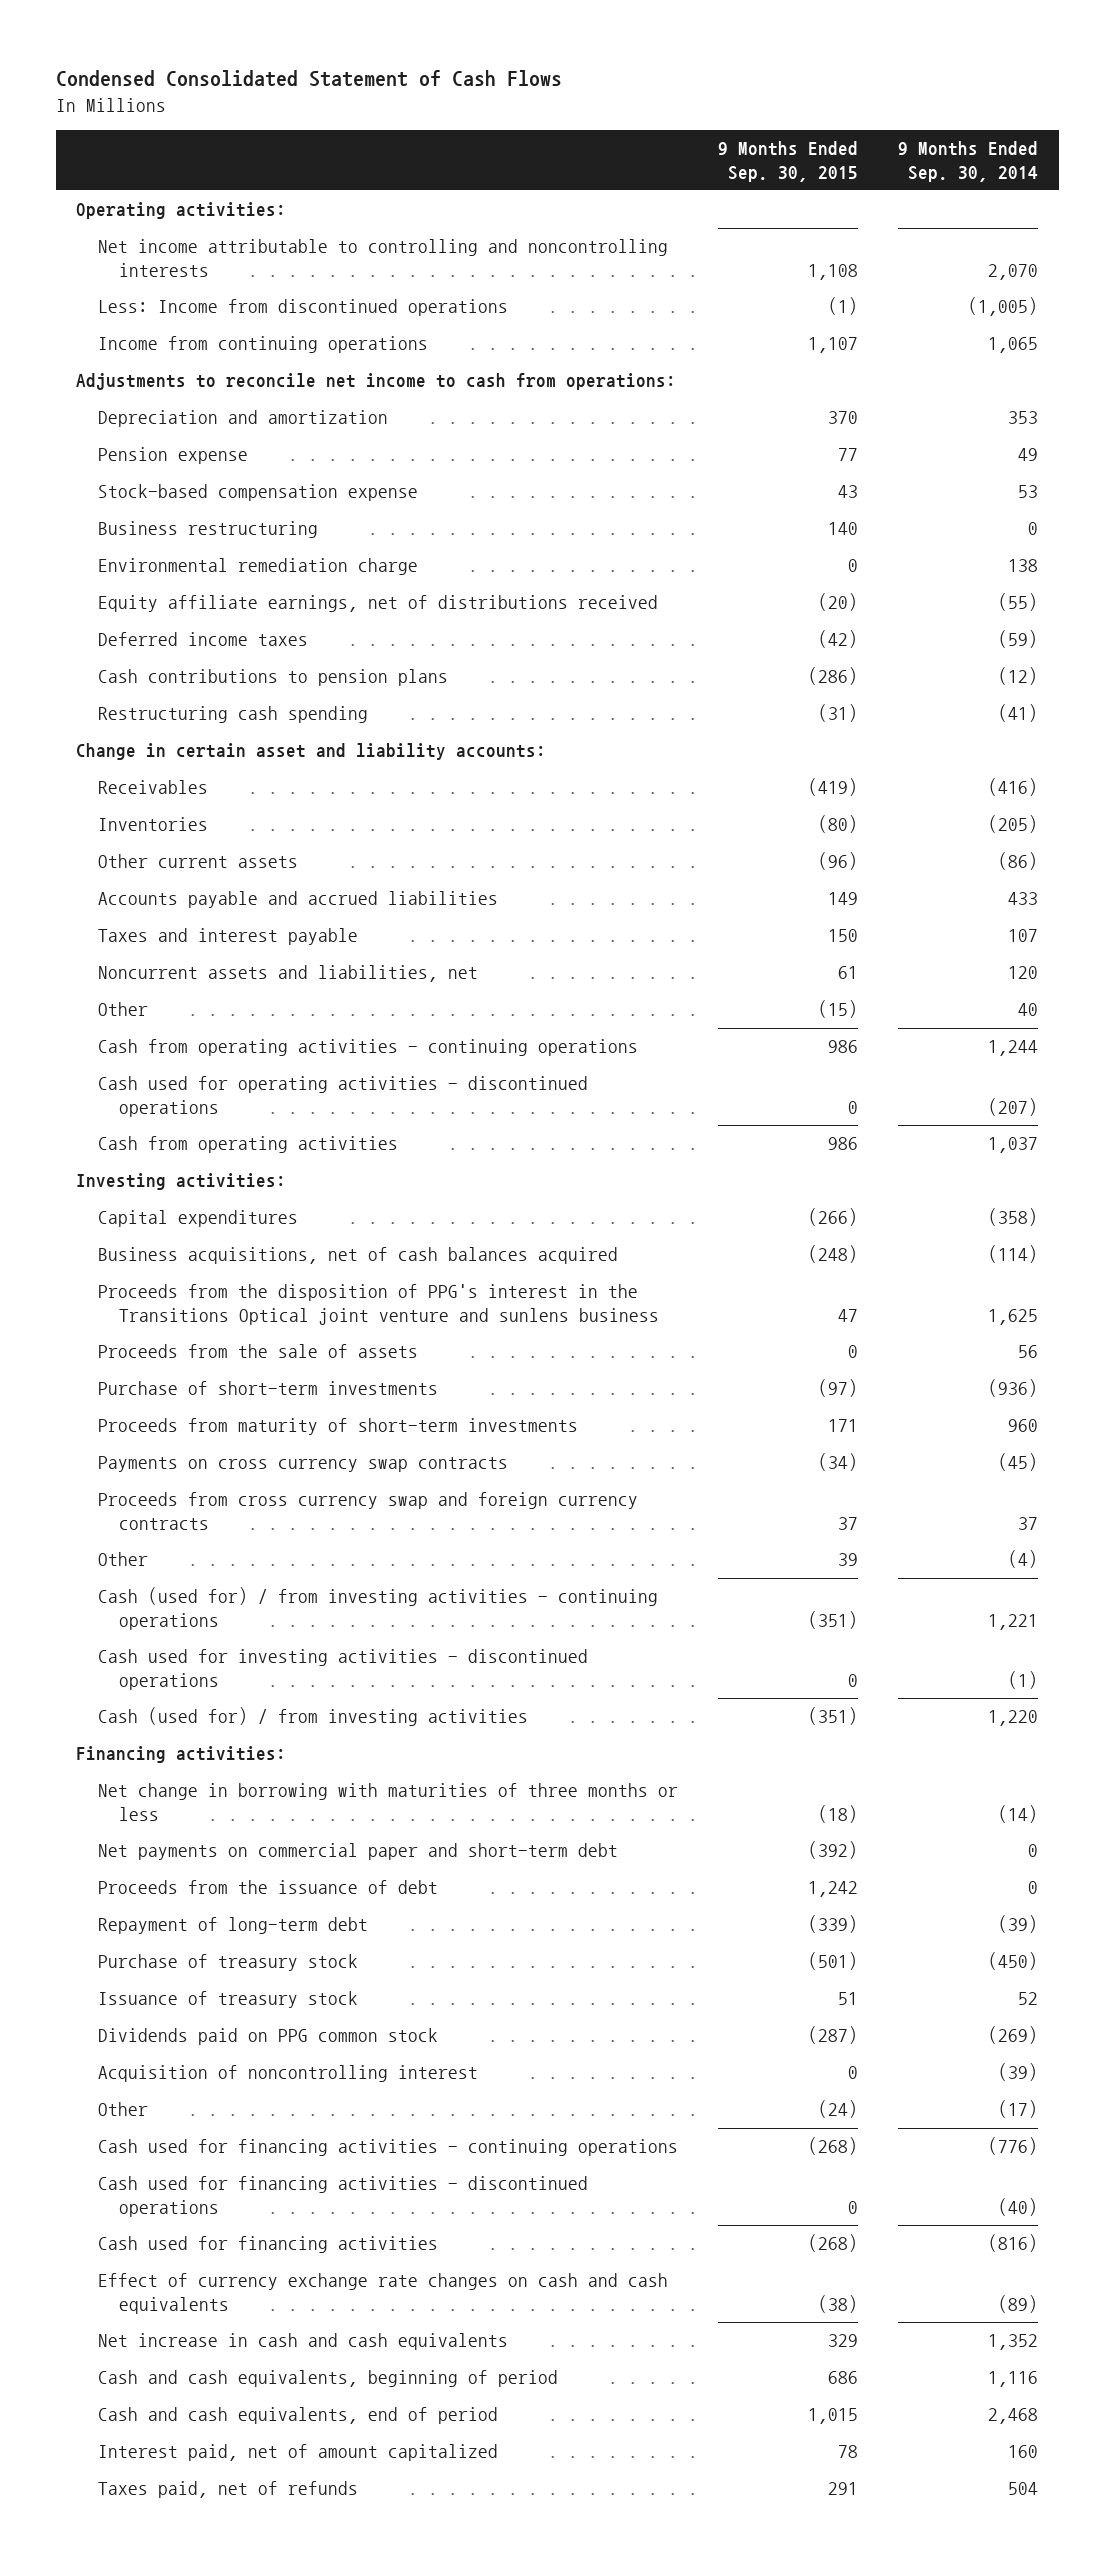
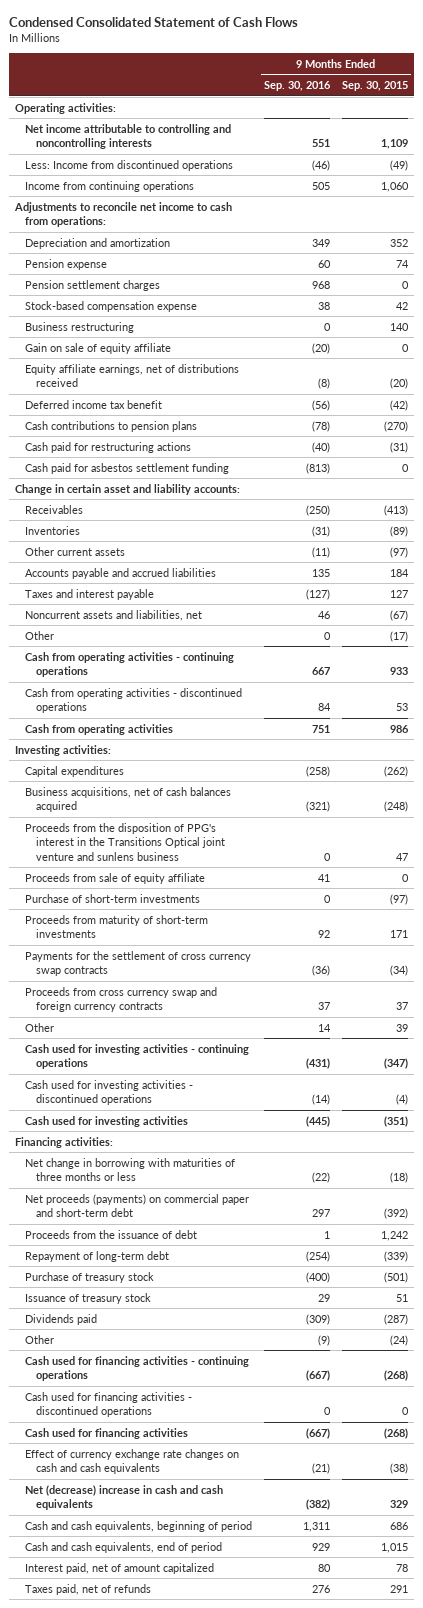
- | 9 Months Ended Sep. 30, 2015 | 9 Months Ended Sep. 30, 2014
+ | 9 Months Ended Sep. 30, 2016 | 9 Months Ended Sep. 30, 2015
- Net income attributable to controlling and noncontrolling interests | 1,108 | 2,070
- Less: Income from discontinued operations | (1) | (1,005)
- Income from continuing operations | 1,107 | 1,065
+ Net income attributable to controlling and noncontrolling interests | 551 | 1,109
+ Less: Income from discontinued operations | (46) | (49)
+ Income from continuing operations | 505 | 1,060
- Depreciation and amortization | 370 | 353
- Pension expense | 77 | 49
- Stock-based compensation expense | 43 | 53
+ Depreciation and amortization | 349 | 352
+ Pension expense | 60 | 74
+ Pension settlement charges | 968 | 0
+ Stock-based compensation expense | 38 | 42
- Environmental remediation charge | 0 | 138
+ Gain on sale of equity affiliate | (20) | 0
- Deferred income taxes | (42) | (59)
- Cash contributions to pension plans | (286) | (12)
- Restructuring cash spending | (31) | (41)
+ Deferred income tax benefit | (56) | (42)
+ Cash contributions to pension plans | (78) | (270)
+ Cash paid for restructuring actions | (40) | (31)
+ Cash paid for asbestos settlement funding | (813) | 0
- Receivables | (419) | (416)
- Inventories | (80) | (205)
- Other current assets | (96) | (86)
- Accounts payable and accrued liabilities | 149 | 433
- Taxes and interest payable | 150 | 107
- Noncurrent assets and liabilities, net | 61 | 120
- Other | (15) | 40
- Cash from operating activities - continuing operations | 986 | 1,244
- Cash used for operating activities - discontinued operations | 0 | (207)
+ Receivables | (250) | (413)
+ Inventories | (31) | (89)
+ Other current assets | (11) | (97)
+ Accounts payable and accrued liabilities | 135 | 184
+ Taxes and interest payable | (127) | 127
+ Noncurrent assets and liabilities, net | 46 | (67)
+ Other | 0 | (17)
+ Cash from operating activities - continuing operations | 667 | 933
+ Cash from operating activities - discontinued operations | 84 | 53
- Capital expenditures | (266) | (358)
+ Capital expenditures | (258) | (262)
- Proceeds from the sale of assets | 0 | 56
+ Proceeds from sale of equity affiliate | 41 | 0
- Payments on cross currency swap contracts | (34) | (45)
+ Payments for the settlement of cross currency swap contracts | (36) | (34)
- Cash (used for) / from investing activities - continuing operations | (351) | 1,221
- Cash used for investing activities - discontinued operations | 0 | (1)
- Cash (used for) / from investing activities | (351) | 1,220
+ Cash used for investing activities - continuing operations | (431) | (347)
+ Cash used for investing activities - discontinued operations | (14) | (4)
+ Cash used for investing activities | (445) | (351)
- Net payments on commercial paper and short-term debt | (392) | 0
+ Net proceeds (payments) on commercial paper and short-term debt | 297 | (392)
- Dividends paid on PPG common stock | (287) | (269)
- Acquisition of noncontrolling interest | 0 | (39)
+ Dividends paid | (309) | (287)
- Net increase in cash and cash equivalents | 329 | 1,352
+ Net (decrease) increase in cash and cash equivalents | (382) | 329

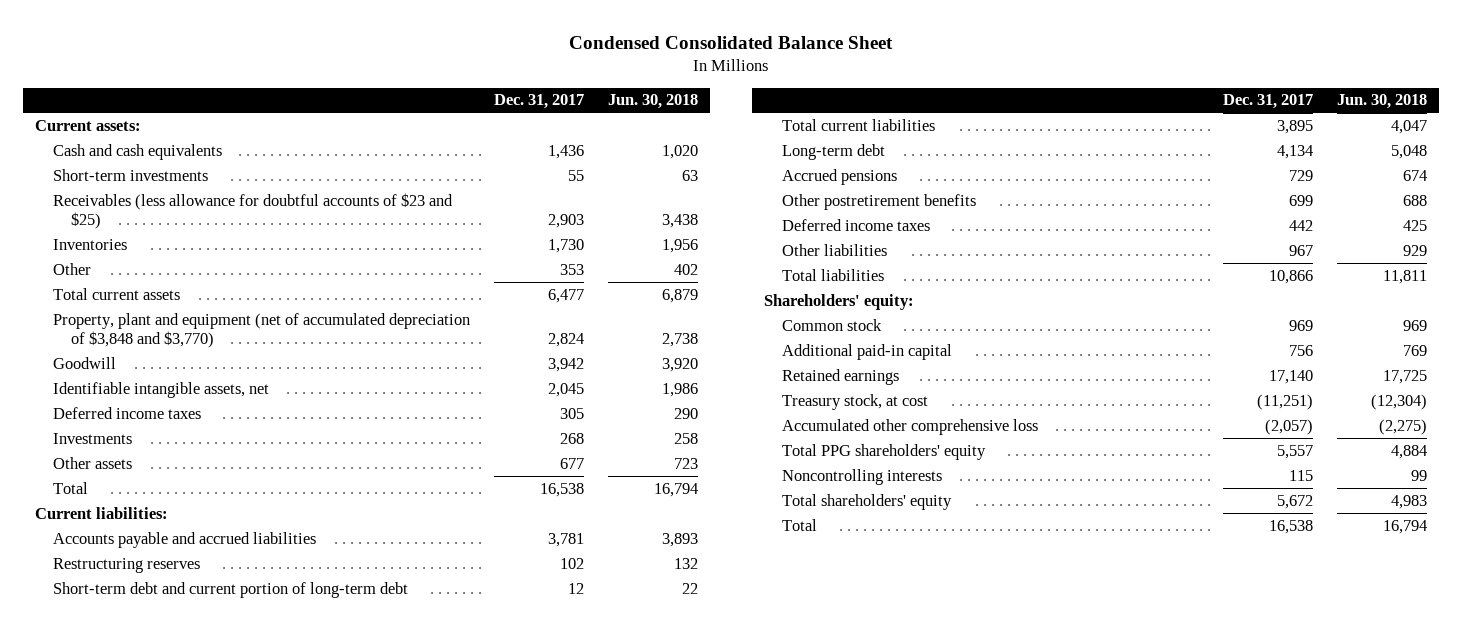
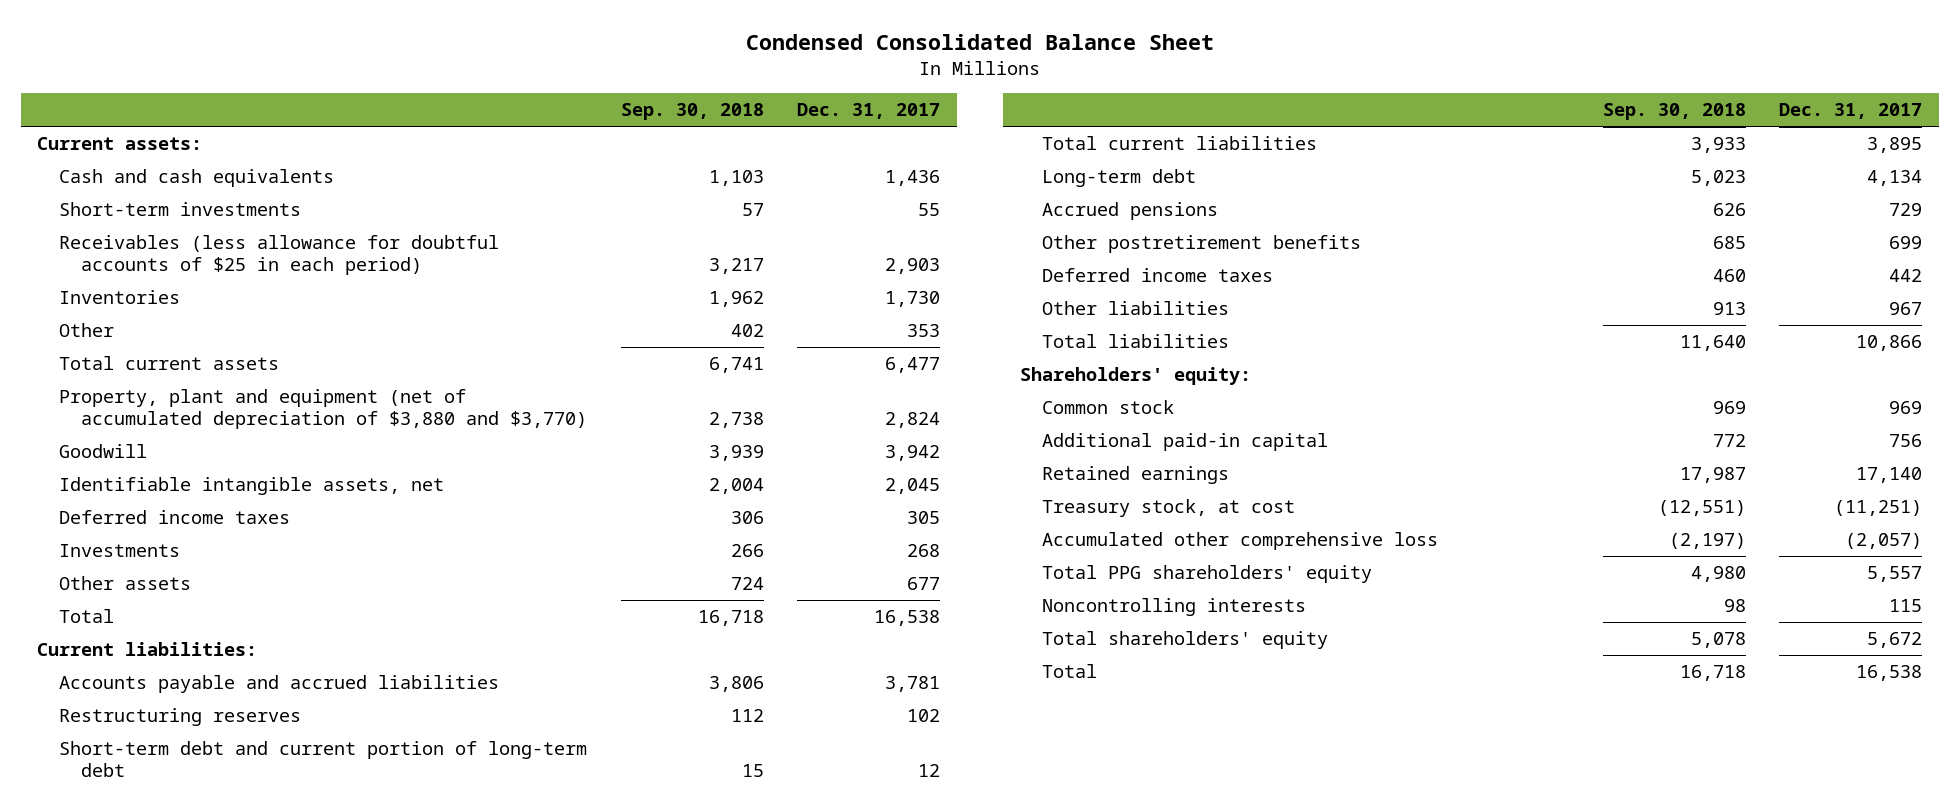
- | Dec. 31, 2017 | Jun. 30, 2018
+ | Sep. 30, 2018 | Dec. 31, 2017
- Receivables (less allowance for doubtful accounts of $23 and $25) | 2,903 | 3,438
+ Receivables (less allowance for doubtful accounts of $25 in each period) | 3,217 | 2,903
- Property, plant and equipment (net of accumulated depreciation of $3,848 and $3,770) | 2,824 | 2,738
+ Property, plant and equipment (net of accumulated depreciation of $3,880 and $3,770) | 2,738 | 2,824

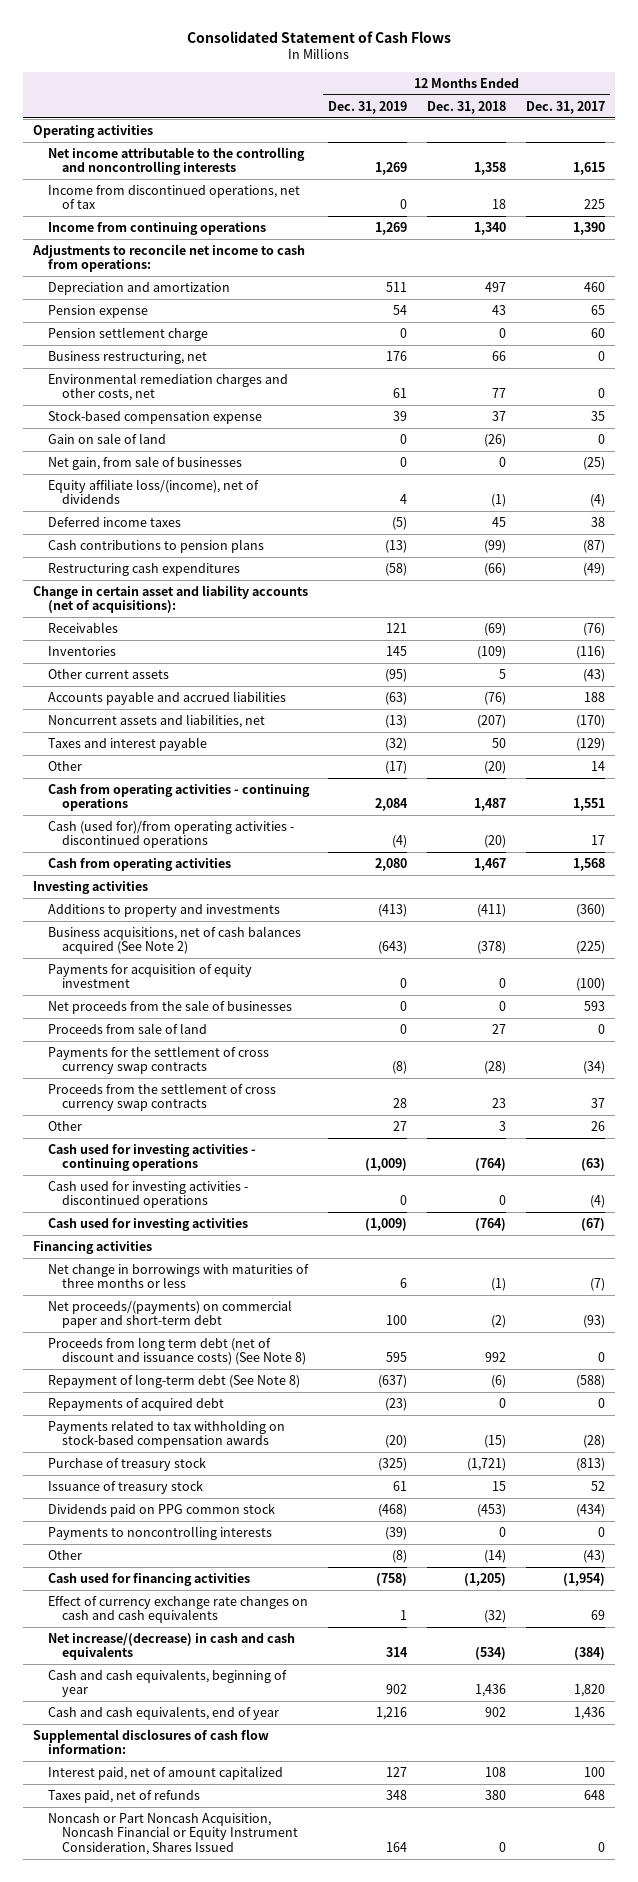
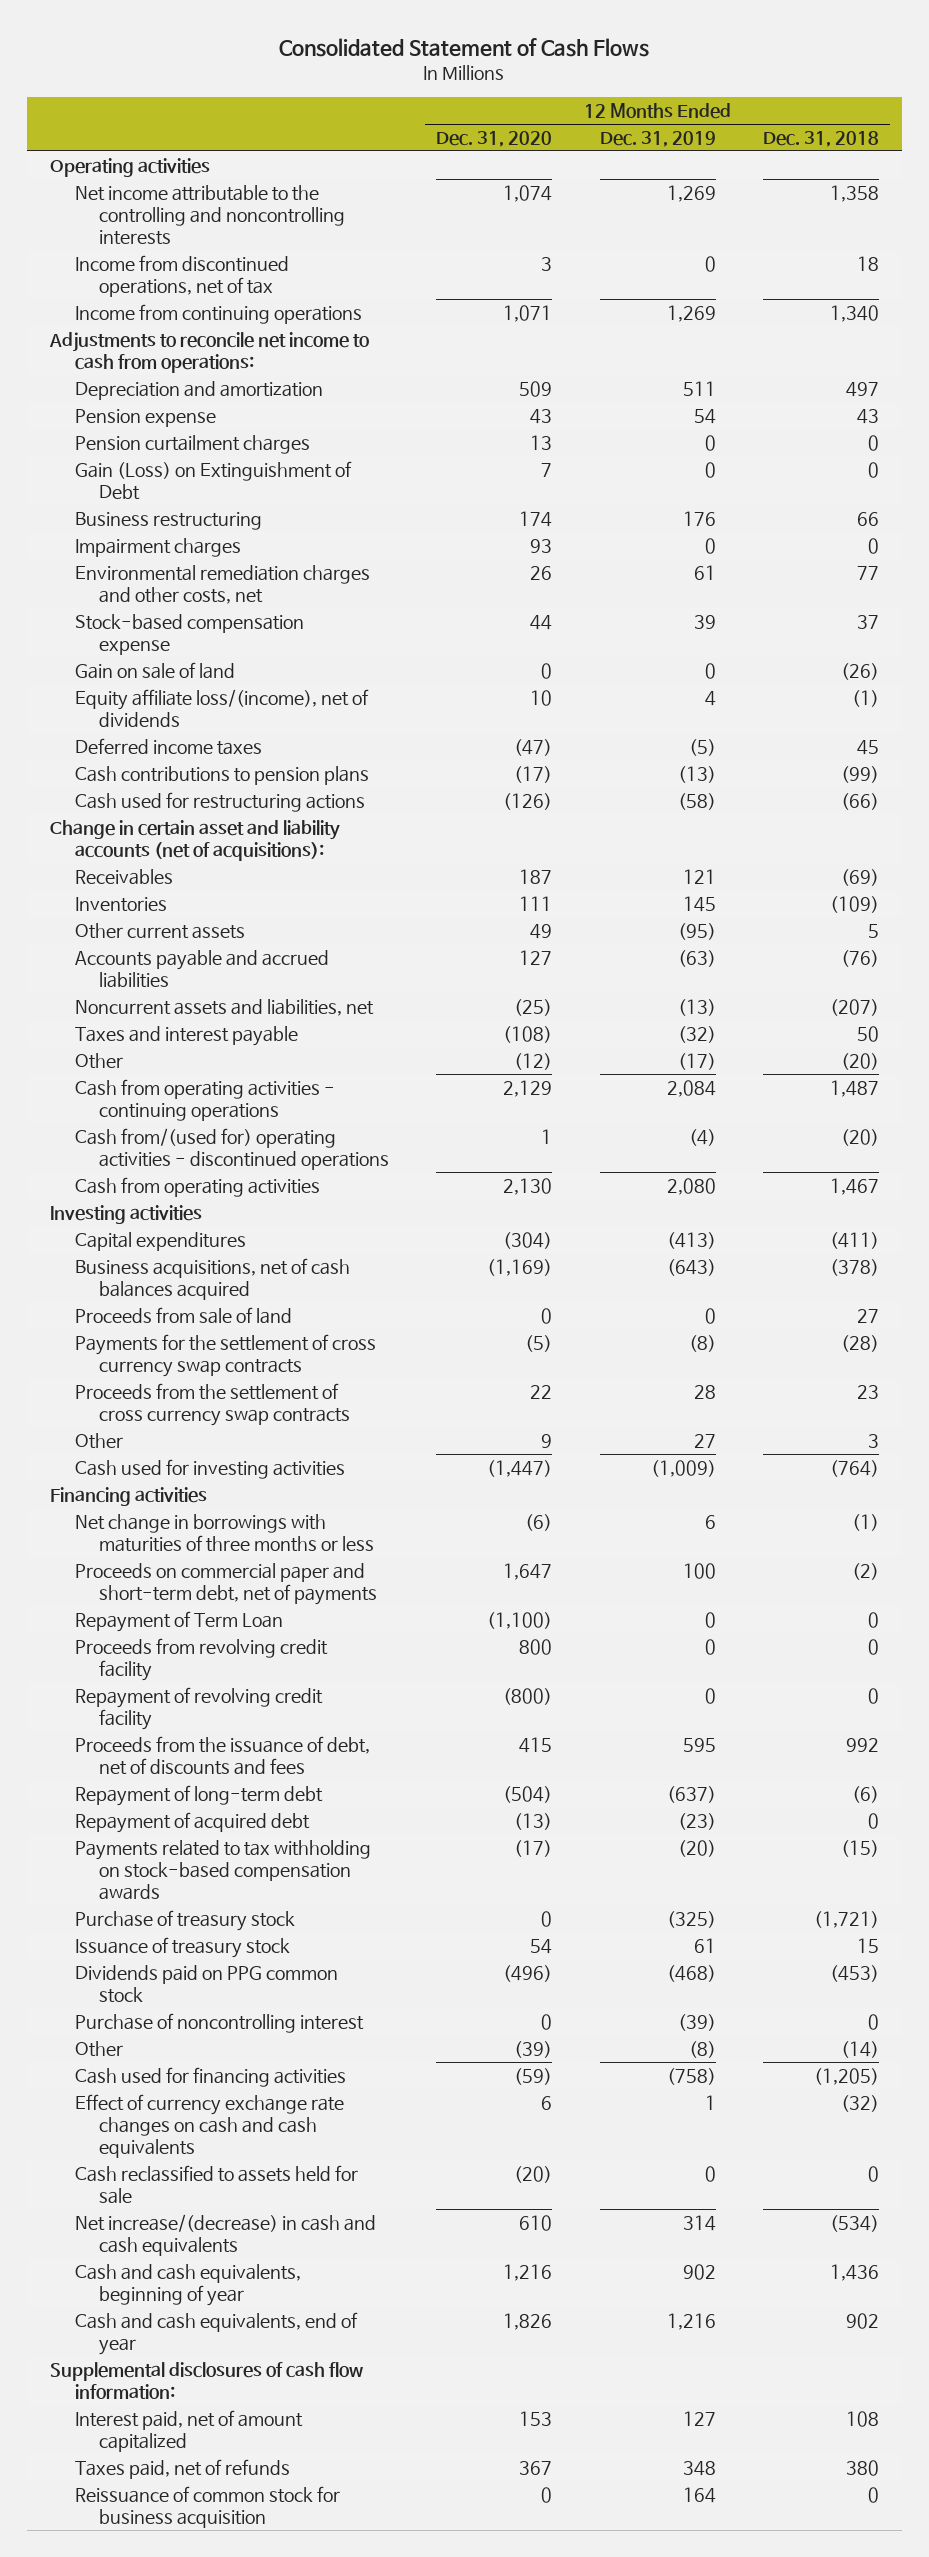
- | 12 Months Ended Dec. 31, 2019 | 12 Months Ended Dec. 31, 2018 | 12 Months Ended Dec. 31, 2017
+ | 12 Months Ended Dec. 31, 2020 | 12 Months Ended Dec. 31, 2019 | 12 Months Ended Dec. 31, 2018
- Pension settlement charge | 0 | 0 | 60
- Business restructuring, net | 176 | 66 | 0
+ Pension curtailment charges | 13 | 0 | 0
+ Gain (Loss) on Extinguishment of Debt | 7 | 0 | 0
+ Business restructuring | 174 | 176 | 66
+ Impairment charges | 93 | 0 | 0
- Net gain, from sale of businesses | 0 | 0 | (25)
- Restructuring cash expenditures | (58) | (66) | (49)
+ Cash used for restructuring actions | (126) | (58) | (66)
- Cash (used for)/from operating activities - discontinued operations | (4) | (20) | 17
+ Cash from/(used for) operating activities - discontinued operations | 1 | (4) | (20)
- Additions to property and investments | (413) | (411) | (360)
- Business acquisitions, net of cash balances acquired (See Note 2) | (643) | (378) | (225)
- Payments for acquisition of equity investment | 0 | 0 | (100)
- Net proceeds from the sale of businesses | 0 | 0 | 593
+ Capital expenditures | (304) | (413) | (411)
+ Business acquisitions, net of cash balances acquired | (1,169) | (643) | (378)
- Cash used for investing activities - continuing operations | (1,009) | (764) | (63)
- Cash used for investing activities - discontinued operations | 0 | 0 | (4)
- Net proceeds/(payments) on commercial paper and short-term debt | 100 | (2) | (93)
- Proceeds from long term debt (net of discount and issuance costs) (See Note 8) | 595 | 992 | 0
- Repayment of long-term debt (See Note 8) | (637) | (6) | (588)
- Repayments of acquired debt | (23) | 0 | 0
+ Proceeds on commercial paper and short-term debt, net of payments | 1,647 | 100 | (2)
+ Repayment of Term Loan | (1,100) | 0 | 0
+ Proceeds from revolving credit facility | 800 | 0 | 0
+ Repayment of revolving credit facility | (800) | 0 | 0
+ Proceeds from the issuance of debt, net of discounts and fees | 415 | 595 | 992
+ Repayment of long-term debt | (504) | (637) | (6)
+ Repayment of acquired debt | (13) | (23) | 0
- Payments to noncontrolling interests | (39) | 0 | 0
+ Purchase of noncontrolling interest | 0 | (39) | 0
+ Cash reclassified to assets held for sale | (20) | 0 | 0
- Noncash or Part Noncash Acquisition, Noncash Financial or Equity Instrument Consideration, Shares Issued | 164 | 0 | 0
+ Reissuance of common stock for business acquisition | 0 | 164 | 0

